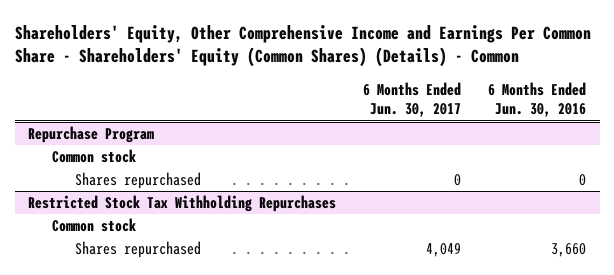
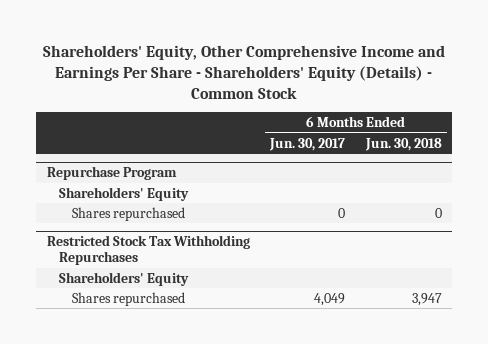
- Shareholders' Equity, Other Comprehensive Income and Earnings Per Common Share - Shareholders' Equity (Common Shares) (Details) - Common
+ Shareholders' Equity, Other Comprehensive Income and Earnings Per Share - Shareholders' Equity (Details) - Common Stock
- | 6 Months Ended Jun. 30, 2017 | 6 Months Ended Jun. 30, 2016
+ | 6 Months Ended Jun. 30, 2017 | 6 Months Ended Jun. 30, 2018
@ Repurchase Program
- Common stock
+ Shareholders' Equity
@ Restricted Stock Tax Withholding Repurchases
- Common stock
+ Shareholders' Equity

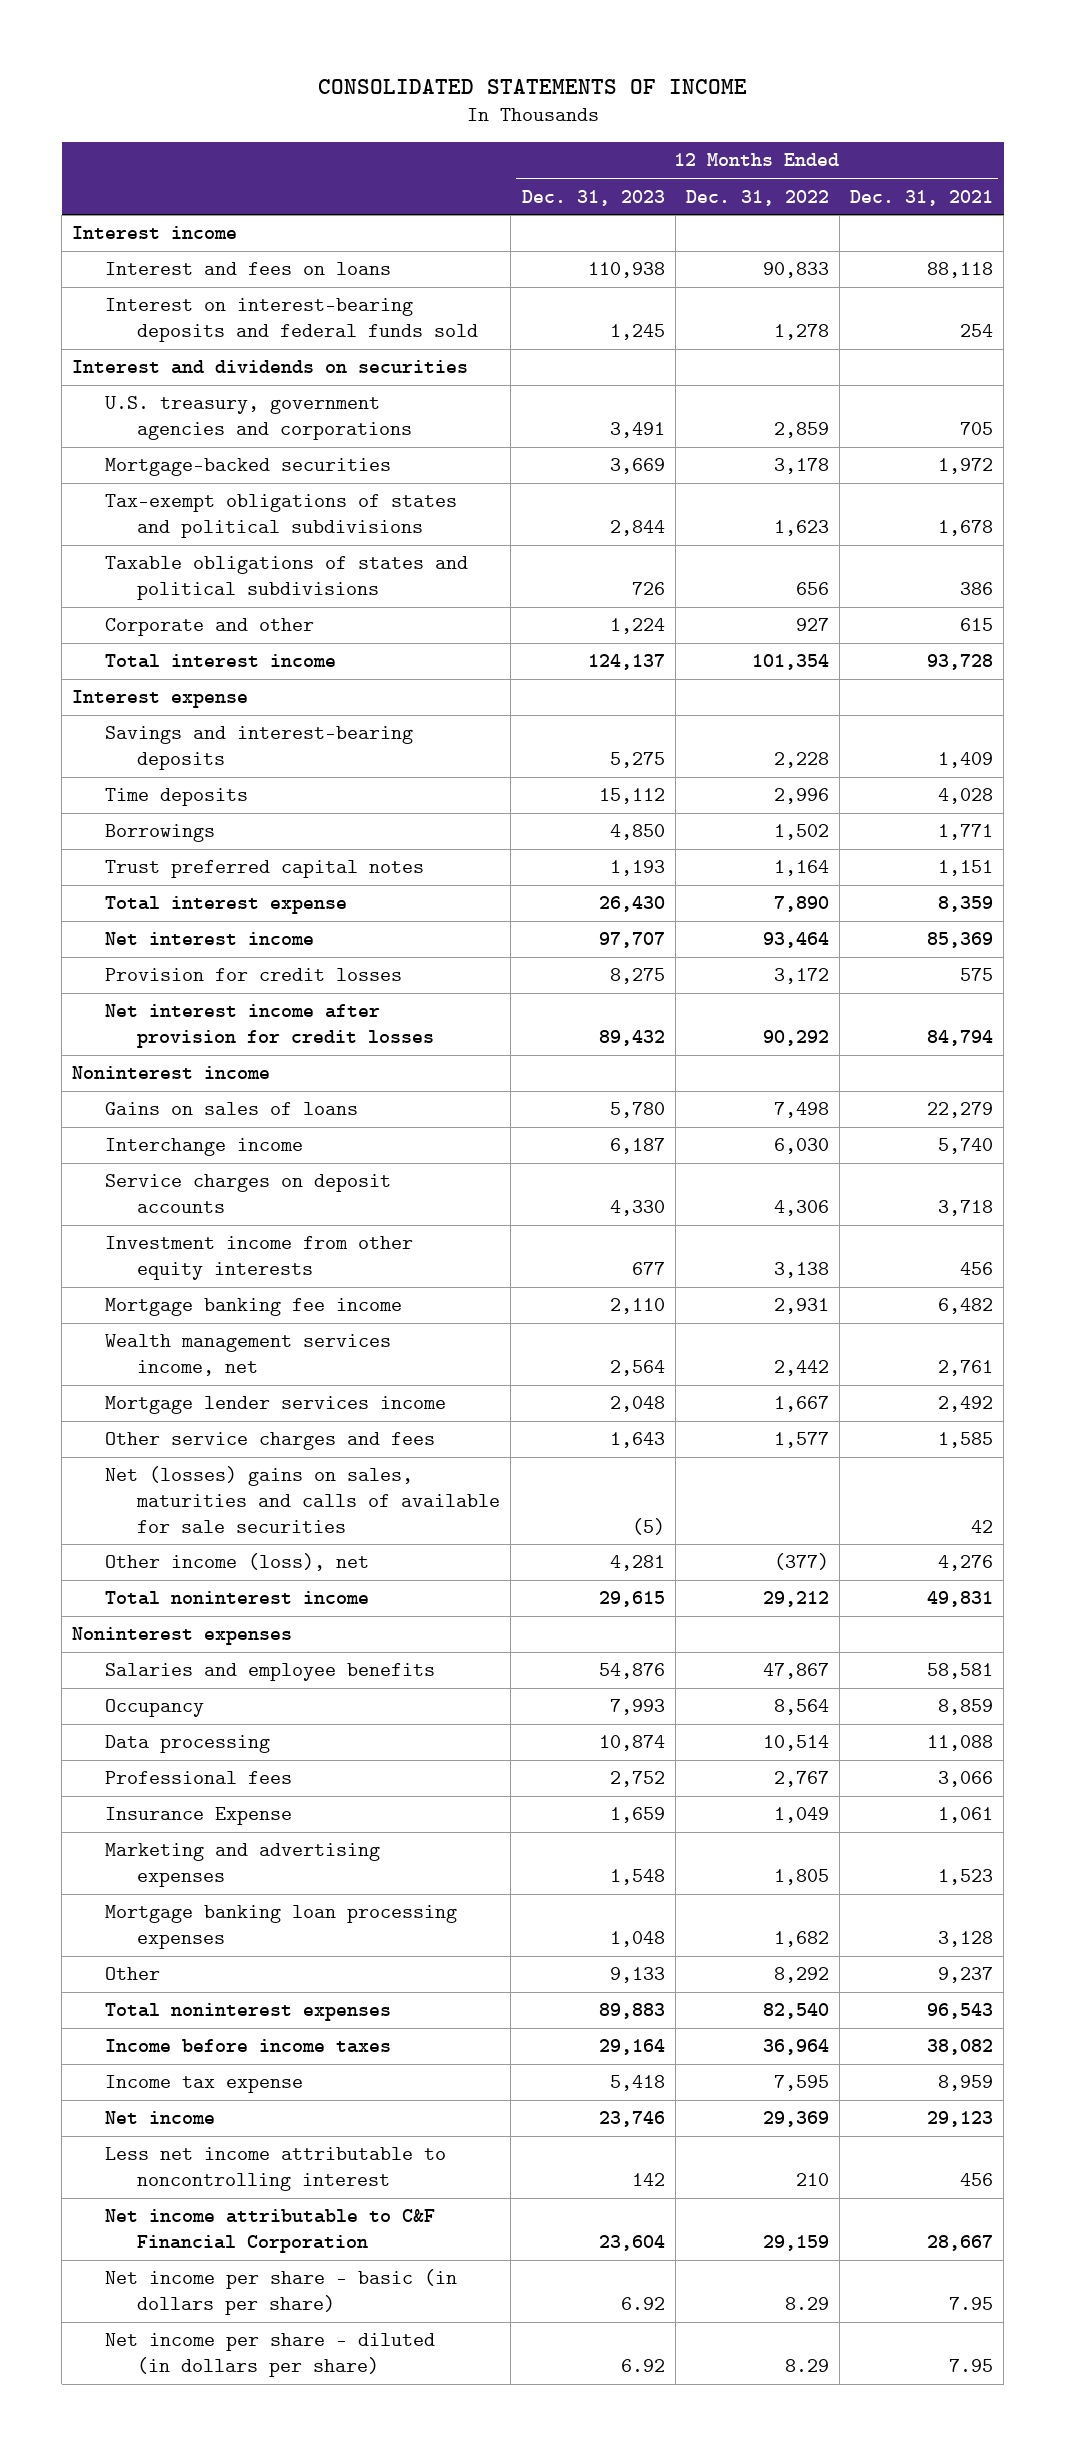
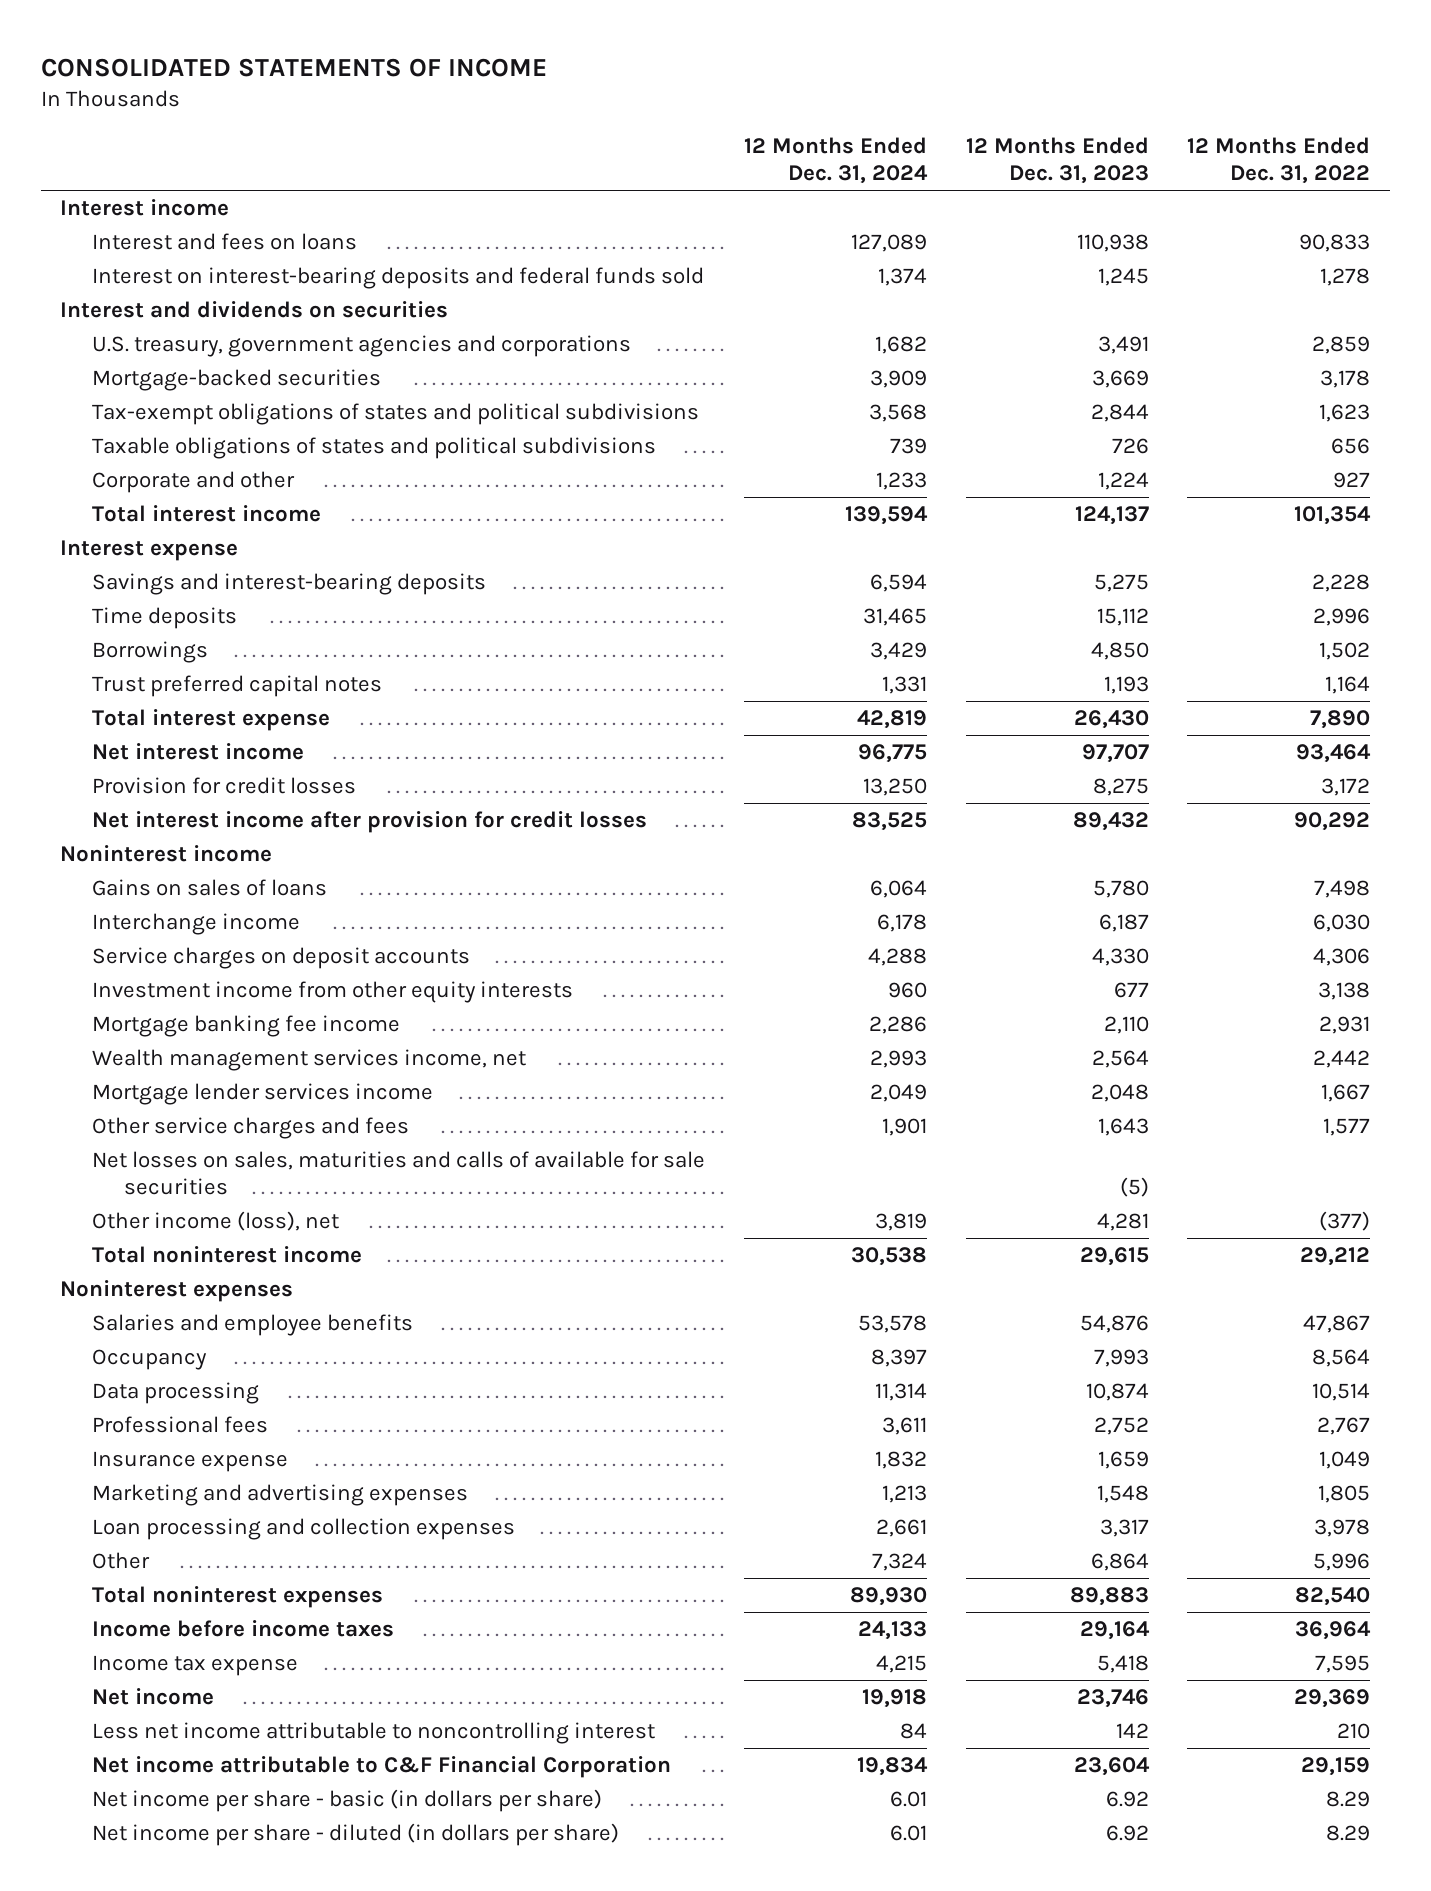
- | 12 Months Ended Dec. 31, 2023 | 12 Months Ended Dec. 31, 2022 | 12 Months Ended Dec. 31, 2021
+ | 12 Months Ended Dec. 31, 2024 | 12 Months Ended Dec. 31, 2023 | 12 Months Ended Dec. 31, 2022
- Net (losses) gains on sales, maturities and calls of available for sale securities | (5) | | 42
+ Net losses on sales, maturities and calls of available for sale securities | | (5) |
- Insurance Expense | 1,659 | 1,049 | 1,061
+ Insurance expense | 1,832 | 1,659 | 1,049
- Mortgage banking loan processing expenses | 1,048 | 1,682 | 3,128
- Other | 9,133 | 8,292 | 9,237
+ Loan processing and collection expenses | 2,661 | 3,317 | 3,978
+ Other | 7,324 | 6,864 | 5,996

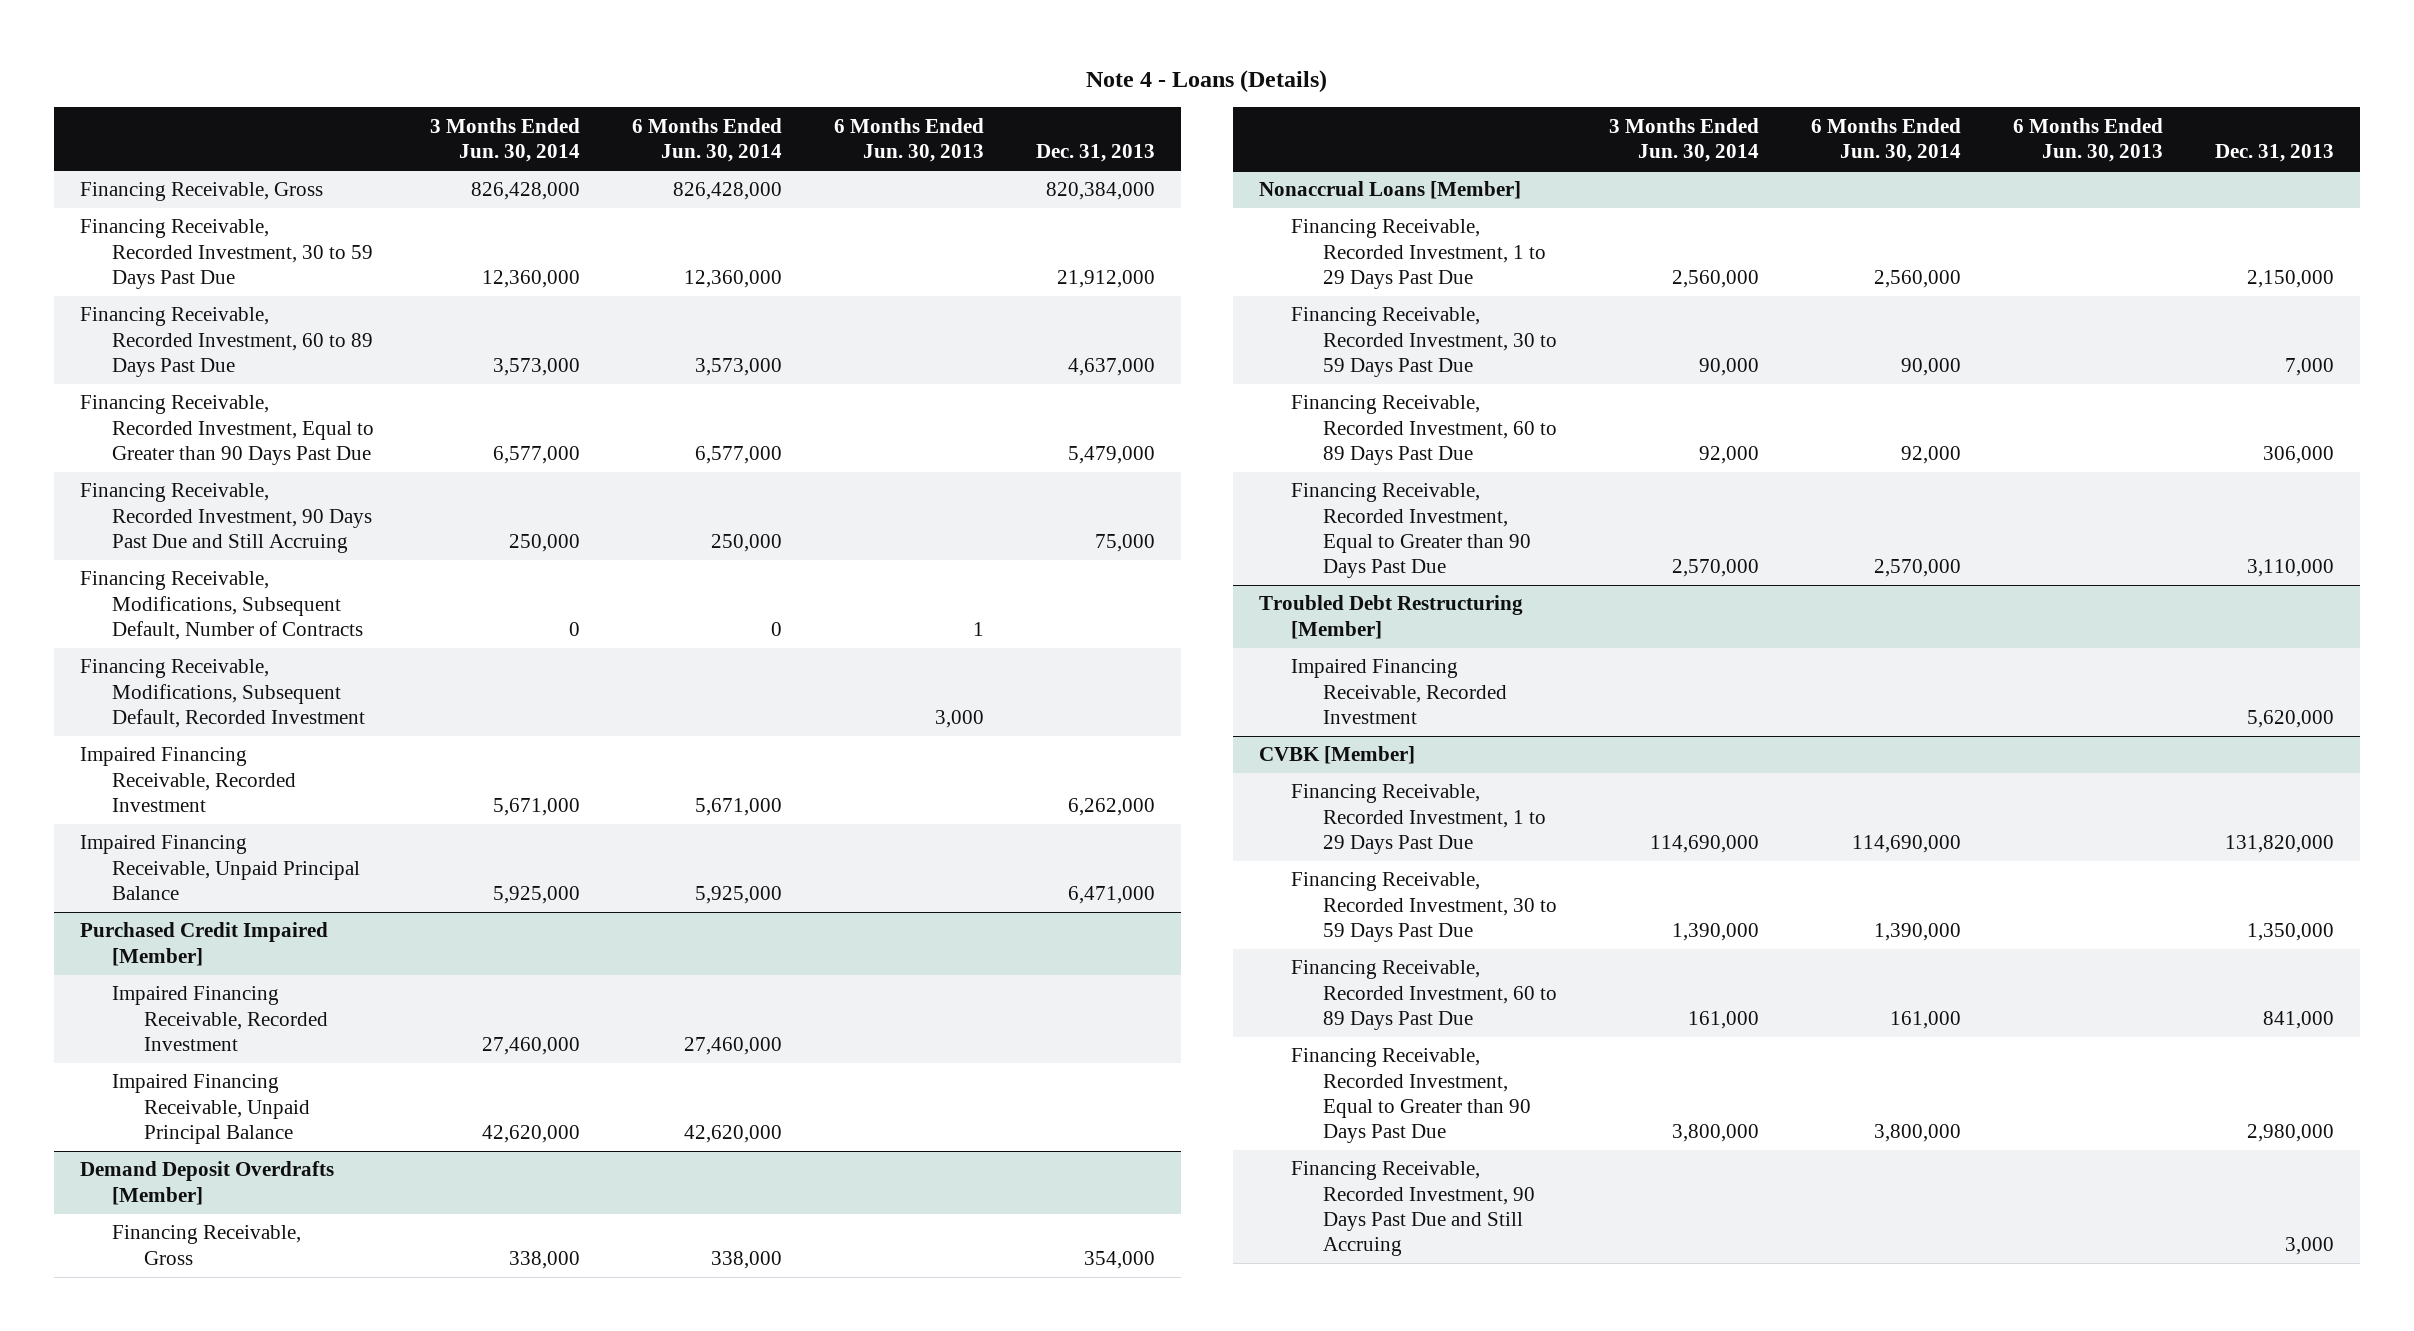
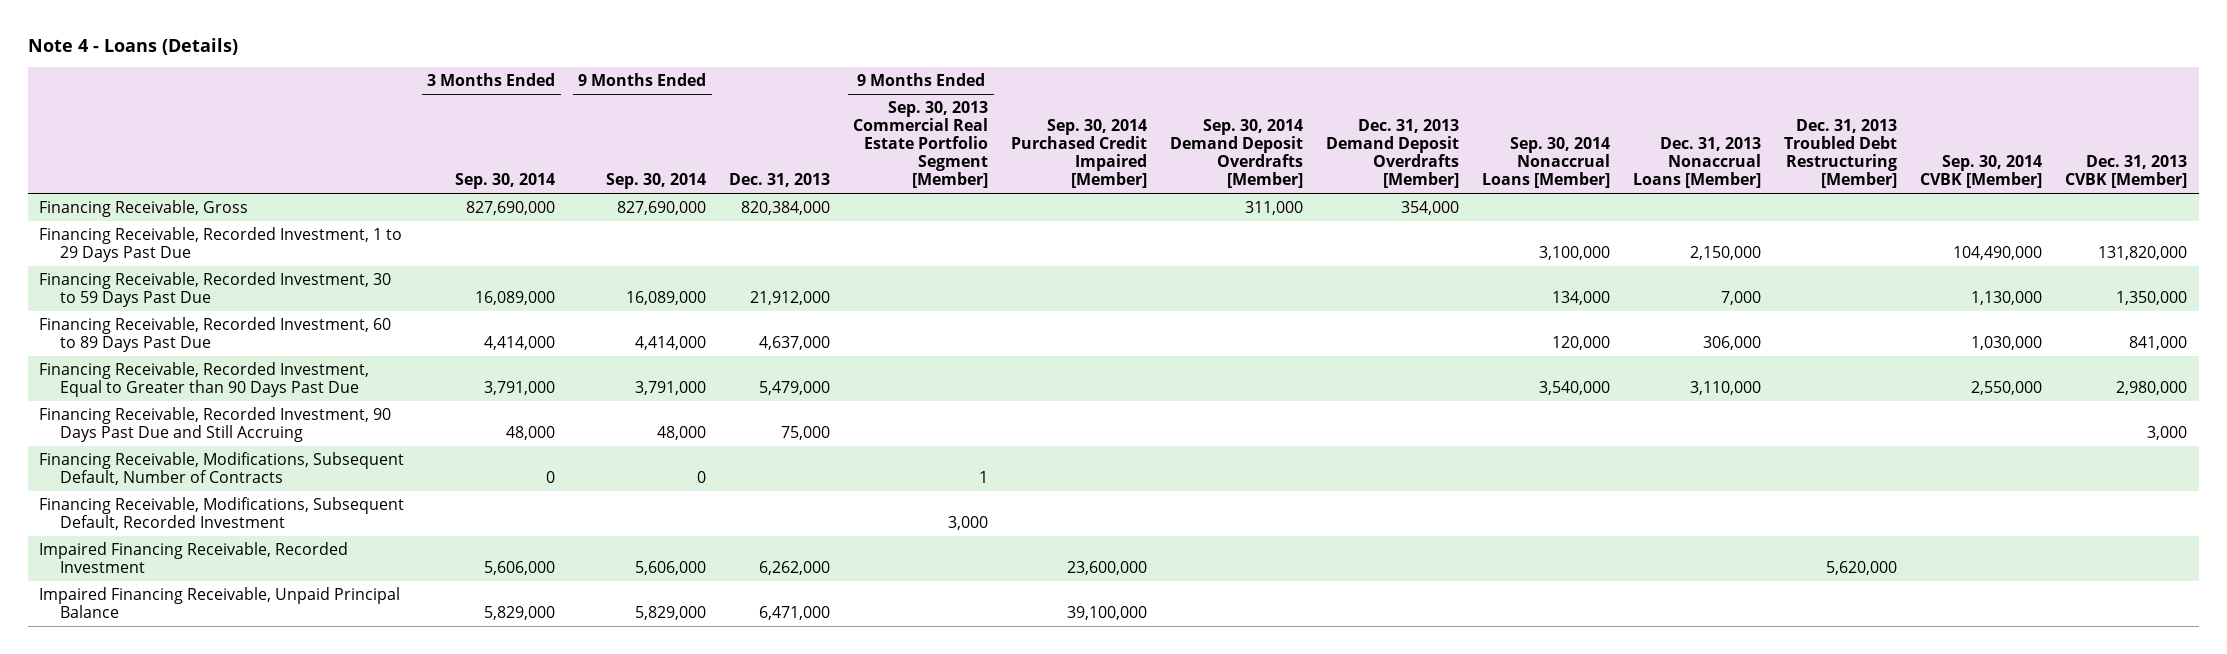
- | 3 Months Ended Jun. 30, 2014 | 6 Months Ended Jun. 30, 2014 | 6 Months Ended Jun. 30, 2013 | Dec. 31, 2013
+ | 3 Months Ended Sep. 30, 2014 | 9 Months Ended Sep. 30, 2014 | Dec. 31, 2013 | 9 Months Ended Sep. 30, 2013 Commercial Real Estate Portfolio Segment [Member] | Sep. 30, 2014 Purchased Credit Impaired [Member] | Sep. 30, 2014 Demand Deposit Overdrafts [Member] | Dec. 31, 2013 Demand Deposit Overdrafts [Member] | Sep. 30, 2014 Nonaccrual Loans [Member] | Dec. 31, 2013 Nonaccrual Loans [Member] | Dec. 31, 2013 Troubled Debt Restructuring [Member] | Sep. 30, 2014 CVBK [Member] | Dec. 31, 2013 CVBK [Member]
+ Financing Receivable, Recorded Investment, 1 to 29 Days Past Due | | | | | | | | 3,100,000 | 2,150,000 | | 104,490,000 | 131,820,000
- Purchased Credit Impaired [Member]
- Impaired Financing Receivable, Recorded Investment | 27,460,000 | 27,460,000 | |
- Impaired Financing Receivable, Unpaid Principal Balance | 42,620,000 | 42,620,000 | |
- Demand Deposit Overdrafts [Member]
- Financing Receivable, Gross | 338,000 | 338,000 | | 354,000
- Nonaccrual Loans [Member]
- Financing Receivable, Recorded Investment, 1 to 29 Days Past Due | 2,560,000 | 2,560,000 | | 2,150,000
- Financing Receivable, Recorded Investment, 30 to 59 Days Past Due | 90,000 | 90,000 | | 7,000
- Financing Receivable, Recorded Investment, 60 to 89 Days Past Due | 92,000 | 92,000 | | 306,000
- Financing Receivable, Recorded Investment, Equal to Greater than 90 Days Past Due | 2,570,000 | 2,570,000 | | 3,110,000
- Troubled Debt Restructuring [Member]
- Impaired Financing Receivable, Recorded Investment | | | | 5,620,000
- CVBK [Member]
- Financing Receivable, Recorded Investment, 1 to 29 Days Past Due | 114,690,000 | 114,690,000 | | 131,820,000
- Financing Receivable, Recorded Investment, 30 to 59 Days Past Due | 1,390,000 | 1,390,000 | | 1,350,000
- Financing Receivable, Recorded Investment, 60 to 89 Days Past Due | 161,000 | 161,000 | | 841,000
- Financing Receivable, Recorded Investment, Equal to Greater than 90 Days Past Due | 3,800,000 | 3,800,000 | | 2,980,000
- Financing Receivable, Recorded Investment, 90 Days Past Due and Still Accruing | | | | 3,000

